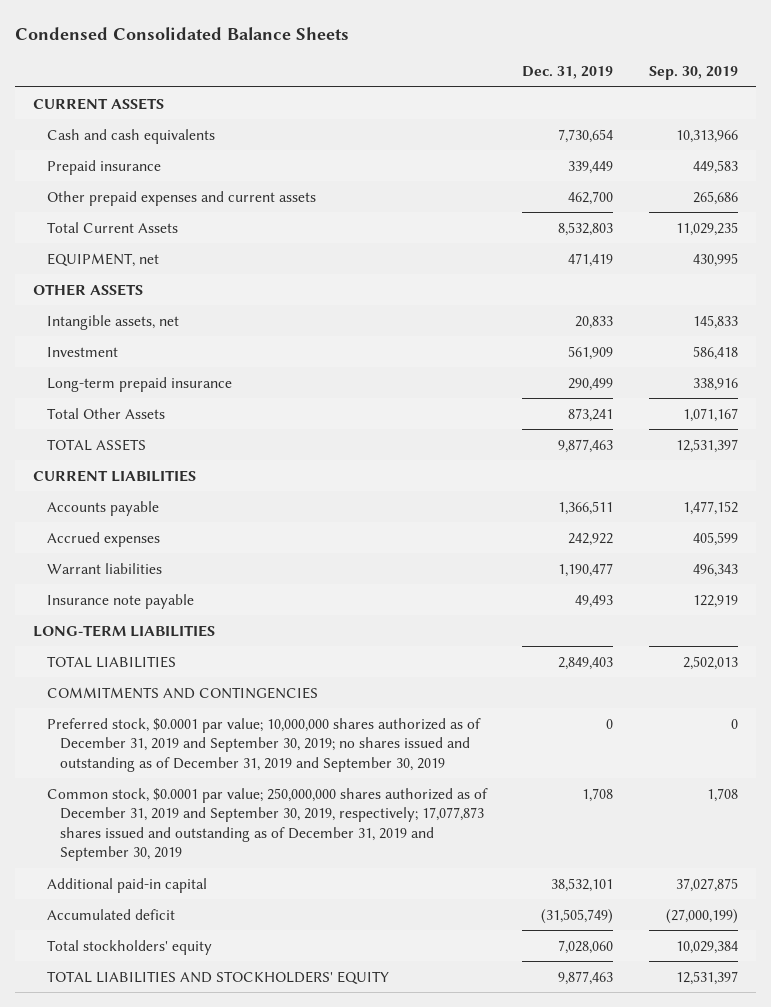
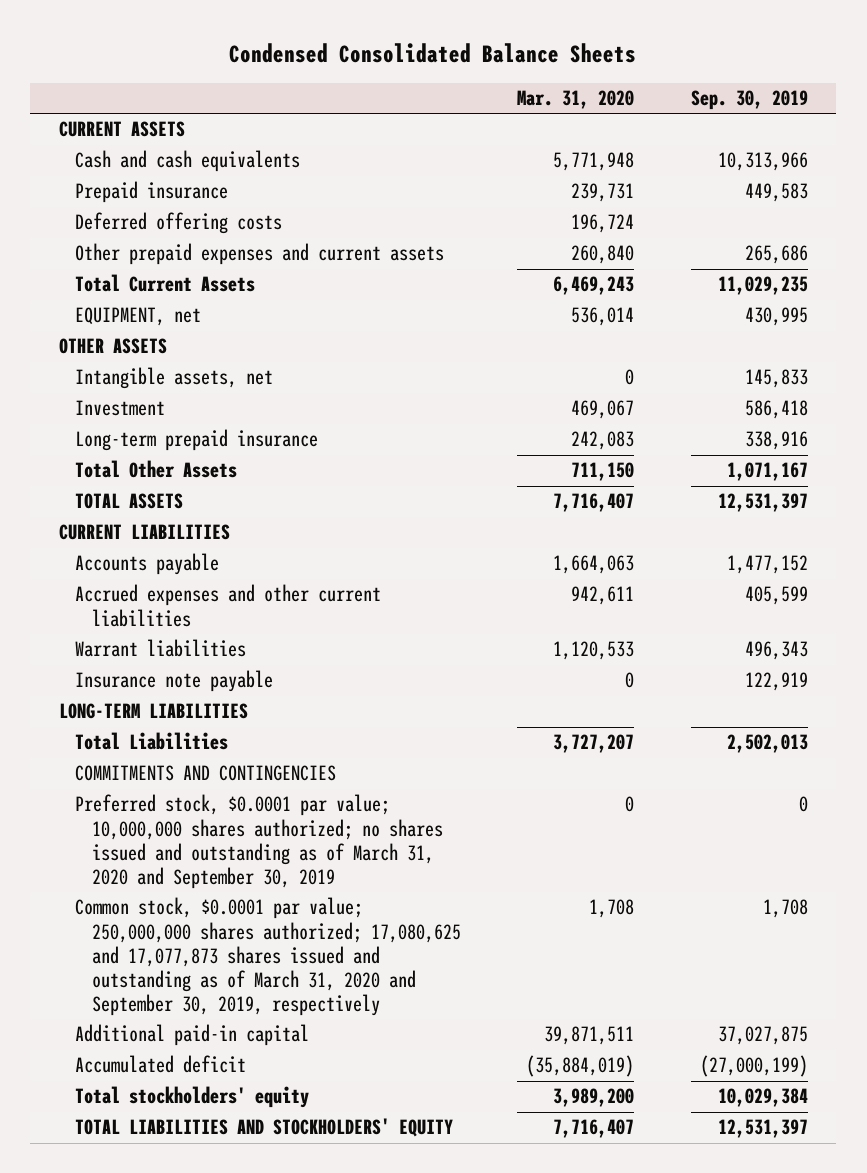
- | Dec. 31, 2019 | Sep. 30, 2019
+ | Mar. 31, 2020 | Sep. 30, 2019
+ Deferred offering costs | 196,724 |
- Accrued expenses | 242,922 | 405,599
+ Accrued expenses and other current liabilities | 942,611 | 405,599
- TOTAL LIABILITIES | 2,849,403 | 2,502,013
+ Total Liabilities | 3,727,207 | 2,502,013
- Preferred stock, $0.0001 par value; 10,000,000 shares authorized as of December 31, 2019 and September 30, 2019; no shares issued and outstanding as of December 31, 2019 and September 30, 2019 | 0 | 0
- Common stock, $0.0001 par value; 250,000,000 shares authorized as of December 31, 2019 and September 30, 2019, respectively; 17,077,873 shares issued and outstanding as of December 31, 2019 and September 30, 2019 | 1,708 | 1,708
+ Preferred stock, $0.0001 par value; 10,000,000 shares authorized; no shares issued and outstanding as of March 31, 2020 and September 30, 2019 | 0 | 0
+ Common stock, $0.0001 par value; 250,000,000 shares authorized; 17,080,625 and 17,077,873 shares issued and outstanding as of March 31, 2020 and September 30, 2019, respectively | 1,708 | 1,708

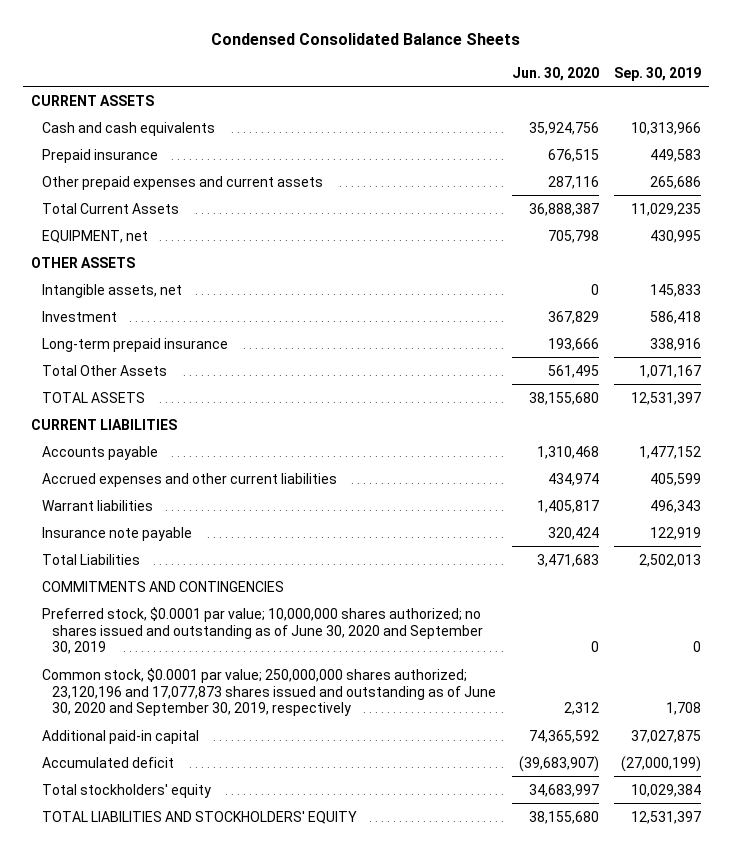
- | Mar. 31, 2020 | Sep. 30, 2019
+ | Jun. 30, 2020 | Sep. 30, 2019
- Deferred offering costs | 196,724 |
- LONG-TERM LIABILITIES
- Preferred stock, $0.0001 par value; 10,000,000 shares authorized; no shares issued and outstanding as of March 31, 2020 and September 30, 2019 | 0 | 0
- Common stock, $0.0001 par value; 250,000,000 shares authorized; 17,080,625 and 17,077,873 shares issued and outstanding as of March 31, 2020 and September 30, 2019, respectively | 1,708 | 1,708
+ Preferred stock, $0.0001 par value; 10,000,000 shares authorized; no shares issued and outstanding as of June 30, 2020 and September 30, 2019 | 0 | 0
+ Common stock, $0.0001 par value; 250,000,000 shares authorized; 23,120,196 and 17,077,873 shares issued and outstanding as of June 30, 2020 and September 30, 2019, respectively | 2,312 | 1,708

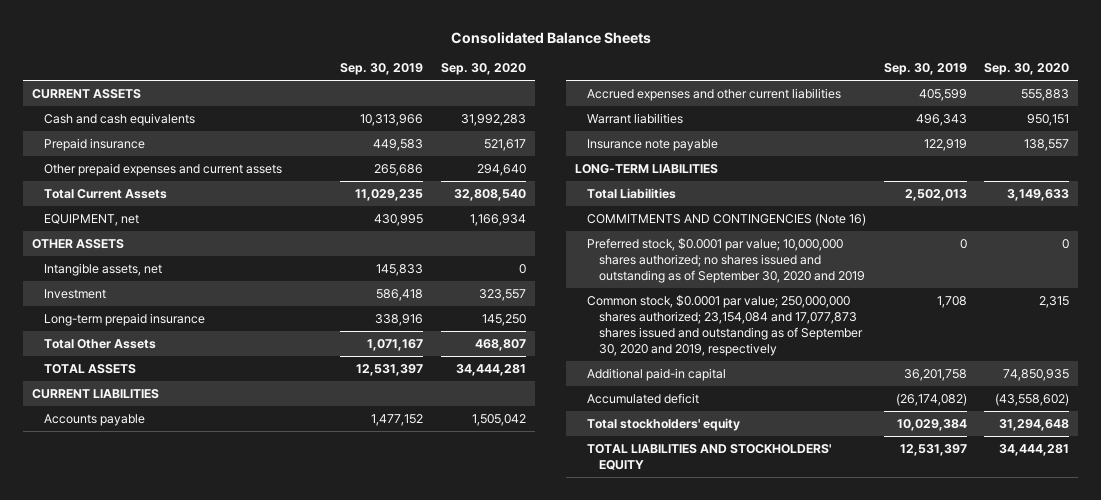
- Condensed Consolidated Balance Sheets
+ Consolidated Balance Sheets
- | Jun. 30, 2020 | Sep. 30, 2019
+ | Sep. 30, 2019 | Sep. 30, 2020
+ LONG-TERM LIABILITIES
- COMMITMENTS AND CONTINGENCIES
- Preferred stock, $0.0001 par value; 10,000,000 shares authorized; no shares issued and outstanding as of June 30, 2020 and September 30, 2019 | 0 | 0
- Common stock, $0.0001 par value; 250,000,000 shares authorized; 23,120,196 and 17,077,873 shares issued and outstanding as of June 30, 2020 and September 30, 2019, respectively | 2,312 | 1,708
- Additional paid-in capital | 74,365,592 | 37,027,875
- Accumulated deficit | (39,683,907) | (27,000,199)
+ COMMITMENTS AND CONTINGENCIES (Note 16)
+ Preferred stock, $0.0001 par value; 10,000,000 shares authorized; no shares issued and outstanding as of September 30, 2020 and 2019 | 0 | 0
+ Common stock, $0.0001 par value; 250,000,000 shares authorized; 23,154,084 and 17,077,873 shares issued and outstanding as of September 30, 2020 and 2019, respectively | 1,708 | 2,315
+ Additional paid-in capital | 36,201,758 | 74,850,935
+ Accumulated deficit | (26,174,082) | (43,558,602)

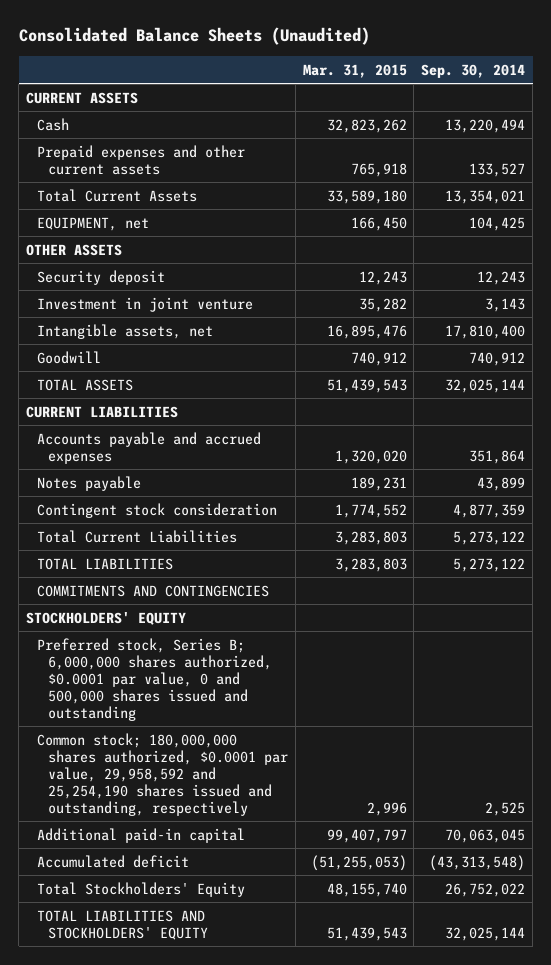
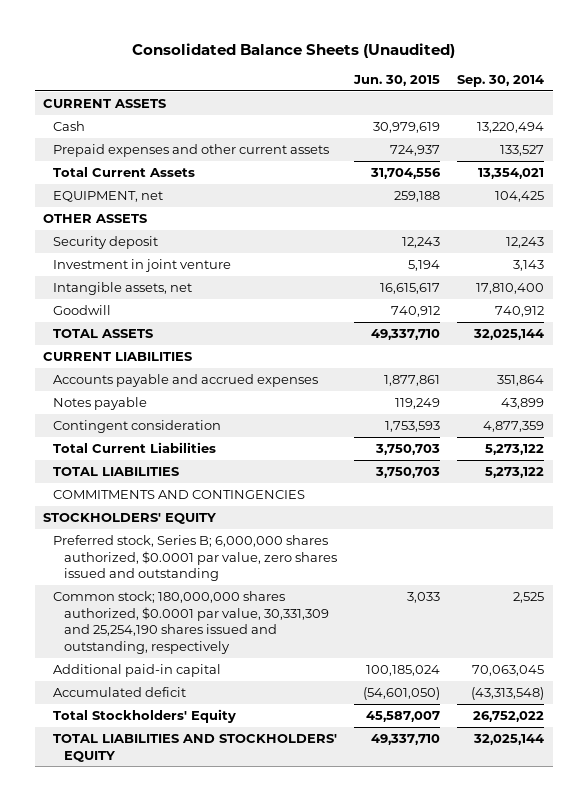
- | Mar. 31, 2015 | Sep. 30, 2014
+ | Jun. 30, 2015 | Sep. 30, 2014
- Contingent stock consideration | 1,774,552 | 4,877,359
+ Contingent consideration | 1,753,593 | 4,877,359
- Preferred stock, Series B; 6,000,000 shares authorized, $0.0001 par value, 0 and 500,000 shares issued and outstanding
- Common stock; 180,000,000 shares authorized, $0.0001 par value, 29,958,592 and 25,254,190 shares issued and outstanding, respectively | 2,996 | 2,525
+ Preferred stock, Series B; 6,000,000 shares authorized, $0.0001 par value, zero shares issued and outstanding
+ Common stock; 180,000,000 shares authorized, $0.0001 par value, 30,331,309 and 25,254,190 shares issued and outstanding, respectively | 3,033 | 2,525

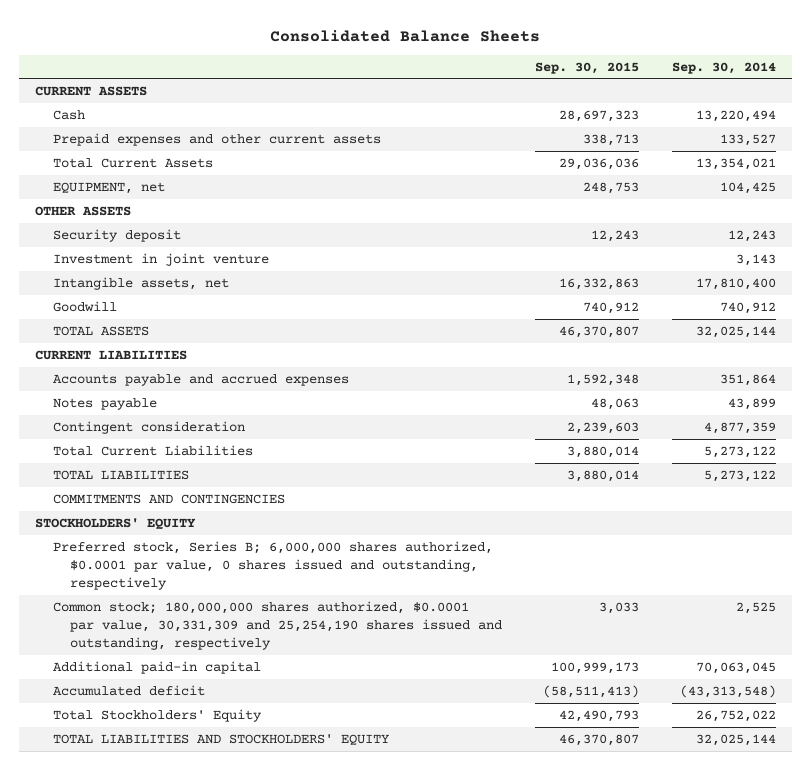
- Consolidated Balance Sheets (Unaudited)
+ Consolidated Balance Sheets
- | Jun. 30, 2015 | Sep. 30, 2014
+ | Sep. 30, 2015 | Sep. 30, 2014
- Preferred stock, Series B; 6,000,000 shares authorized, $0.0001 par value, zero shares issued and outstanding
+ Preferred stock, Series B; 6,000,000 shares authorized, $0.0001 par value, 0 shares issued and outstanding, respectively

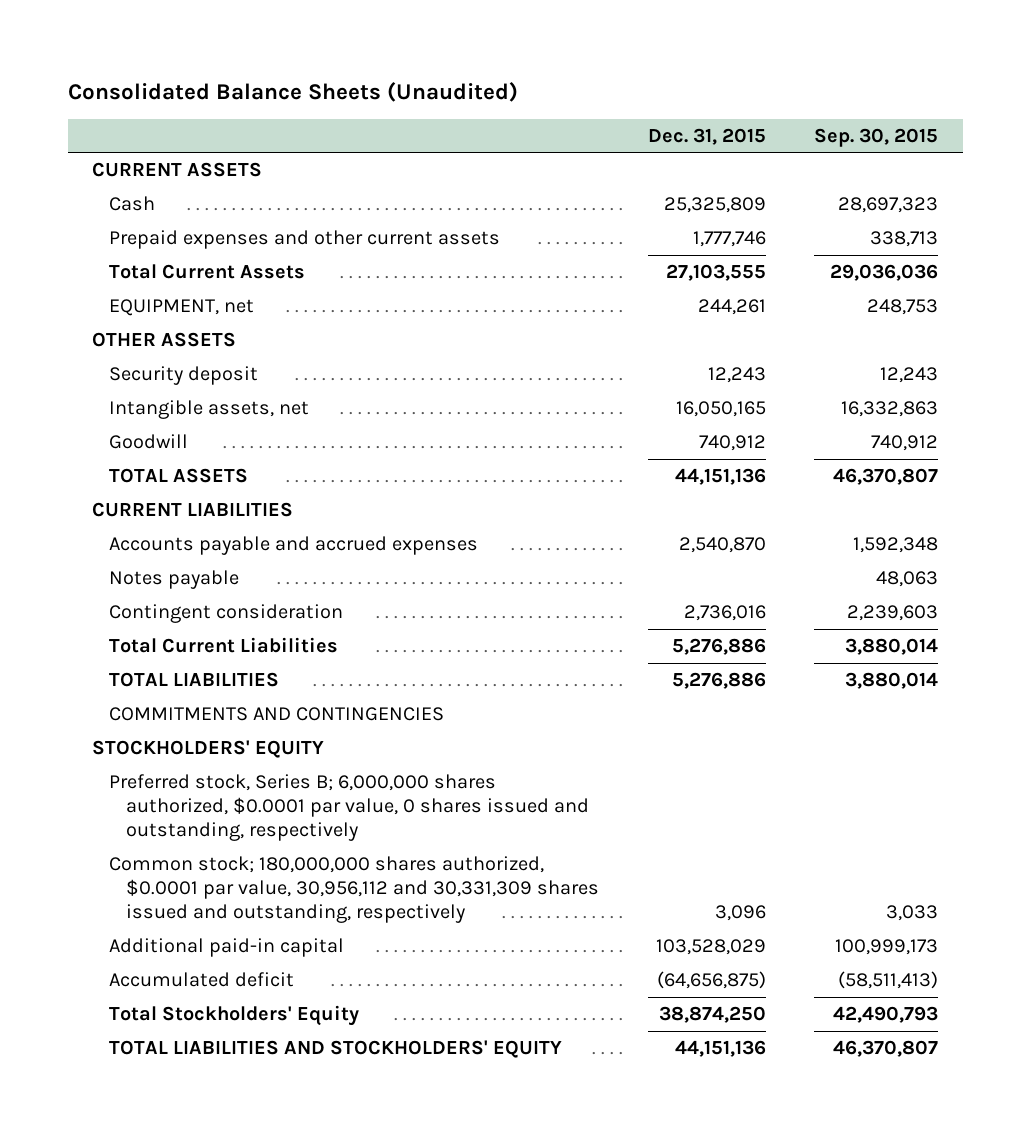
- Consolidated Balance Sheets
+ Consolidated Balance Sheets (Unaudited)
- | Sep. 30, 2015 | Sep. 30, 2014
+ | Dec. 31, 2015 | Sep. 30, 2015
- Investment in joint venture | | 3,143
- Common stock; 180,000,000 shares authorized, $0.0001 par value, 30,331,309 and 25,254,190 shares issued and outstanding, respectively | 3,033 | 2,525
+ Common stock; 180,000,000 shares authorized, $0.0001 par value, 30,956,112 and 30,331,309 shares issued and outstanding, respectively | 3,096 | 3,033

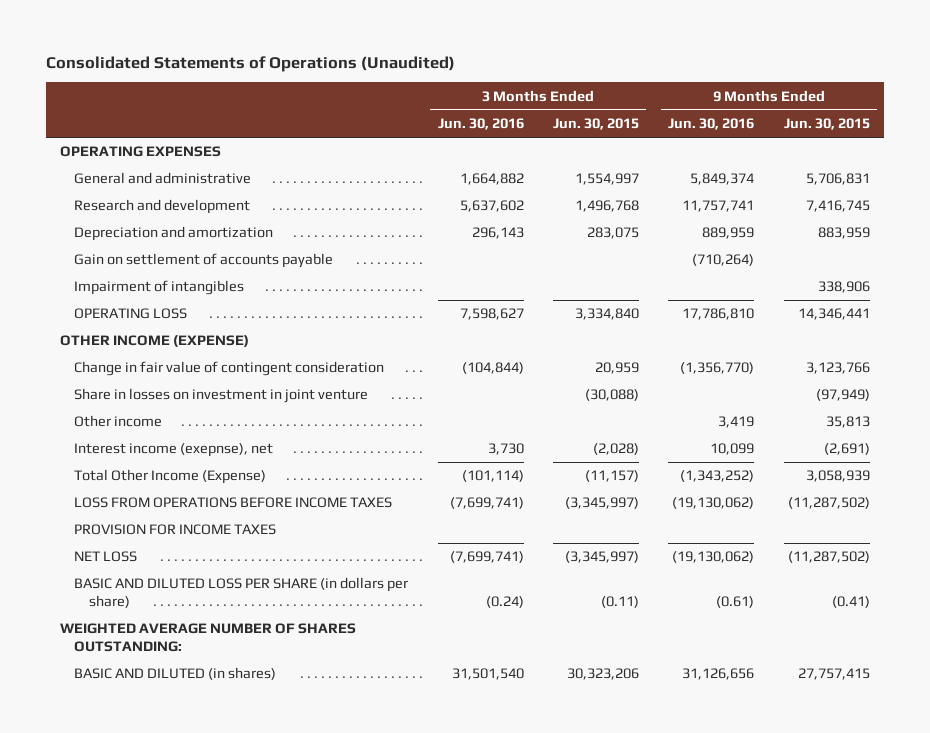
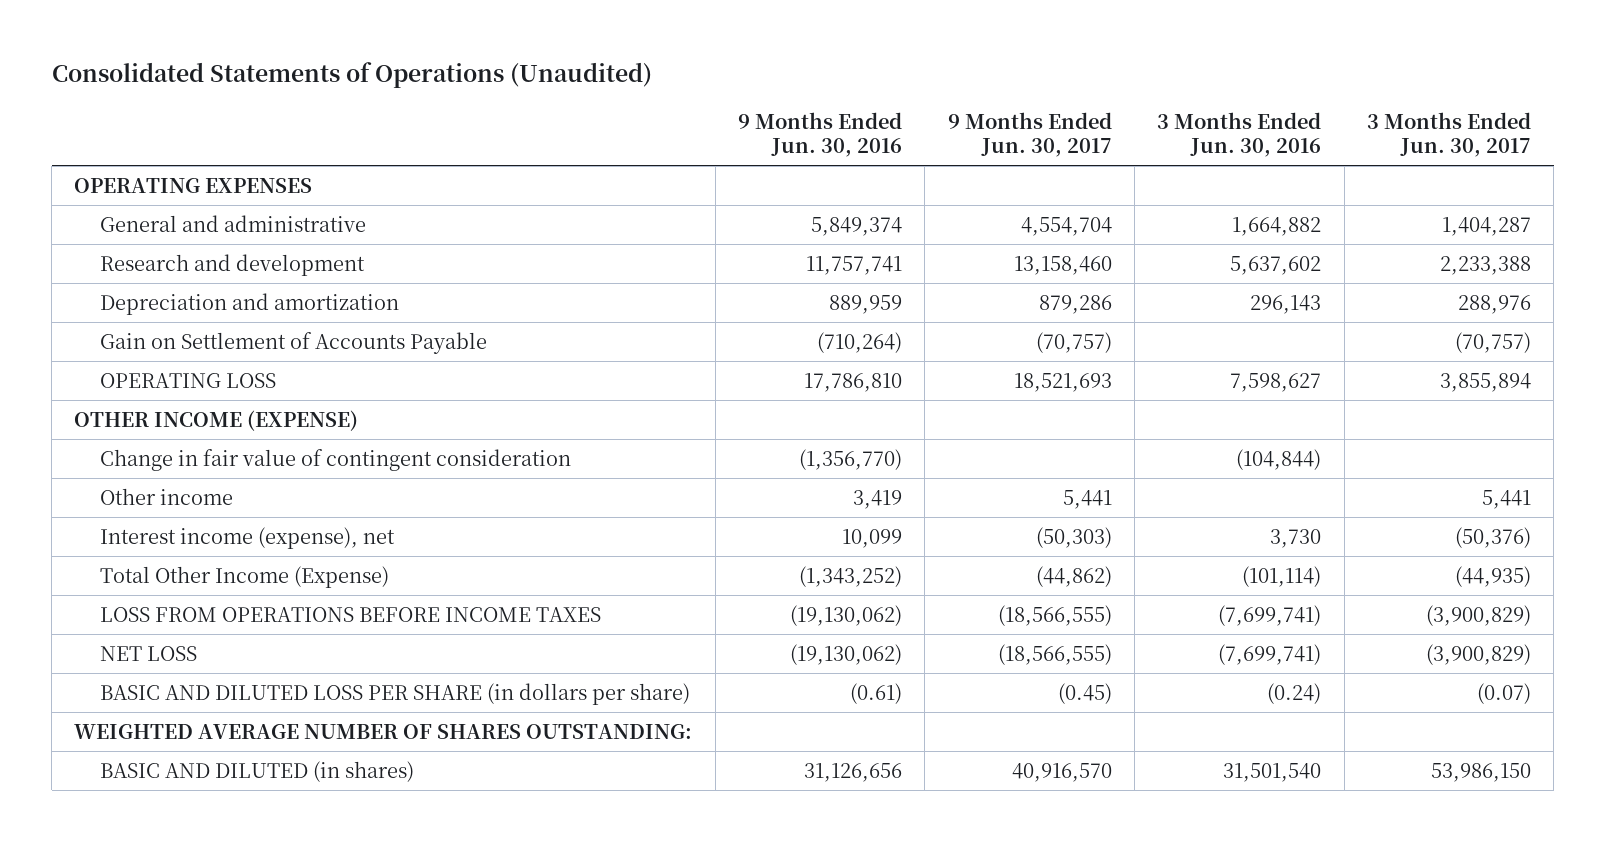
- | 3 Months Ended Jun. 30, 2016 | 3 Months Ended Jun. 30, 2015 | 9 Months Ended Jun. 30, 2016 | 9 Months Ended Jun. 30, 2015
+ | 9 Months Ended Jun. 30, 2016 | 9 Months Ended Jun. 30, 2017 | 3 Months Ended Jun. 30, 2016 | 3 Months Ended Jun. 30, 2017
- Gain on settlement of accounts payable | | | (710,264) |
- Impairment of intangibles | | | | 338,906
+ Gain on Settlement of Accounts Payable | (710,264) | (70,757) | | (70,757)
- Share in losses on investment in joint venture | | (30,088) | | (97,949)
- Interest income (exepnse), net | 3,730 | (2,028) | 10,099 | (2,691)
+ Interest income (expense), net | 10,099 | (50,303) | 3,730 | (50,376)
- PROVISION FOR INCOME TAXES

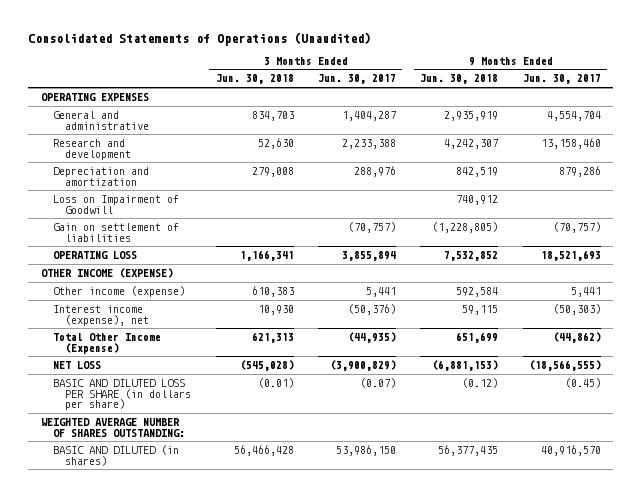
- | 9 Months Ended Jun. 30, 2016 | 9 Months Ended Jun. 30, 2017 | 3 Months Ended Jun. 30, 2016 | 3 Months Ended Jun. 30, 2017
+ | 3 Months Ended Jun. 30, 2018 | 3 Months Ended Jun. 30, 2017 | 9 Months Ended Jun. 30, 2018 | 9 Months Ended Jun. 30, 2017
- Gain on Settlement of Accounts Payable | (710,264) | (70,757) | | (70,757)
+ Loss on Impairment of Goodwill | | | 740,912 |
+ Gain on settlement of liabilities | | (70,757) | (1,228,805) | (70,757)
- Change in fair value of contingent consideration | (1,356,770) | | (104,844) |
- Other income | 3,419 | 5,441 | | 5,441
+ Other income (expense) | 610,383 | 5,441 | 592,584 | 5,441
- LOSS FROM OPERATIONS BEFORE INCOME TAXES | (19,130,062) | (18,566,555) | (7,699,741) | (3,900,829)

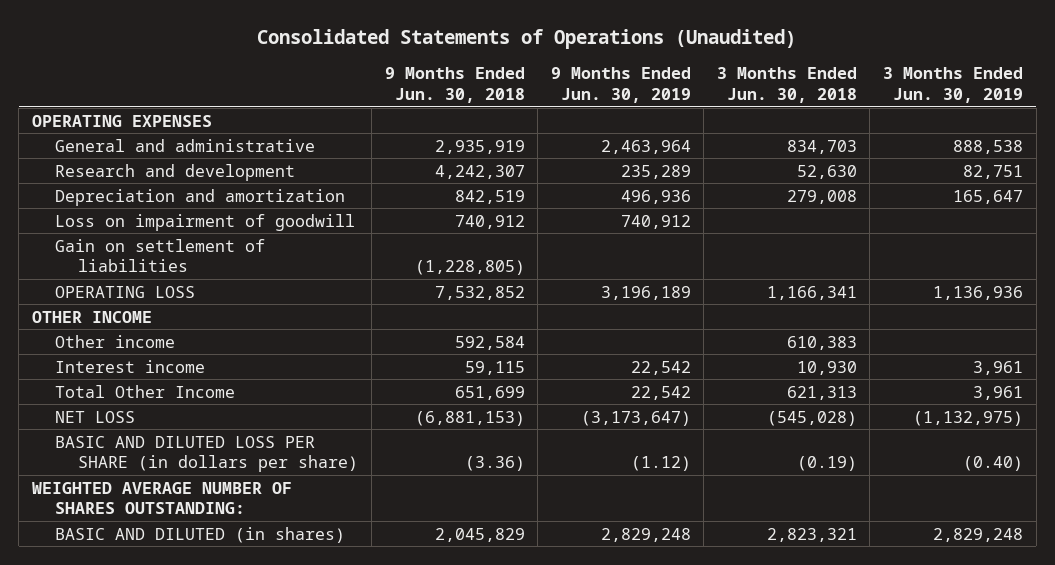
- | 3 Months Ended Jun. 30, 2018 | 3 Months Ended Jun. 30, 2017 | 9 Months Ended Jun. 30, 2018 | 9 Months Ended Jun. 30, 2017
+ | 9 Months Ended Jun. 30, 2018 | 9 Months Ended Jun. 30, 2019 | 3 Months Ended Jun. 30, 2018 | 3 Months Ended Jun. 30, 2019
- Loss on Impairment of Goodwill | | | 740,912 |
+ Loss on impairment of goodwill | 740,912 | 740,912 | |
- OTHER INCOME (EXPENSE)
- Other income (expense) | 610,383 | 5,441 | 592,584 | 5,441
- Interest income (expense), net | 10,930 | (50,376) | 59,115 | (50,303)
- Total Other Income (Expense) | 621,313 | (44,935) | 651,699 | (44,862)
+ OTHER INCOME
+ Other income | 592,584 | | 610,383 |
+ Interest income | 59,115 | 22,542 | 10,930 | 3,961
+ Total Other Income | 651,699 | 22,542 | 621,313 | 3,961
- BASIC AND DILUTED LOSS PER SHARE (in dollars per share) | (0.01) | (0.07) | (0.12) | (0.45)
+ BASIC AND DILUTED LOSS PER SHARE (in dollars per share) | (3.36) | (1.12) | (0.19) | (0.40)
- BASIC AND DILUTED (in shares) | 56,466,428 | 53,986,150 | 56,377,435 | 40,916,570
+ BASIC AND DILUTED (in shares) | 2,045,829 | 2,829,248 | 2,823,321 | 2,829,248

